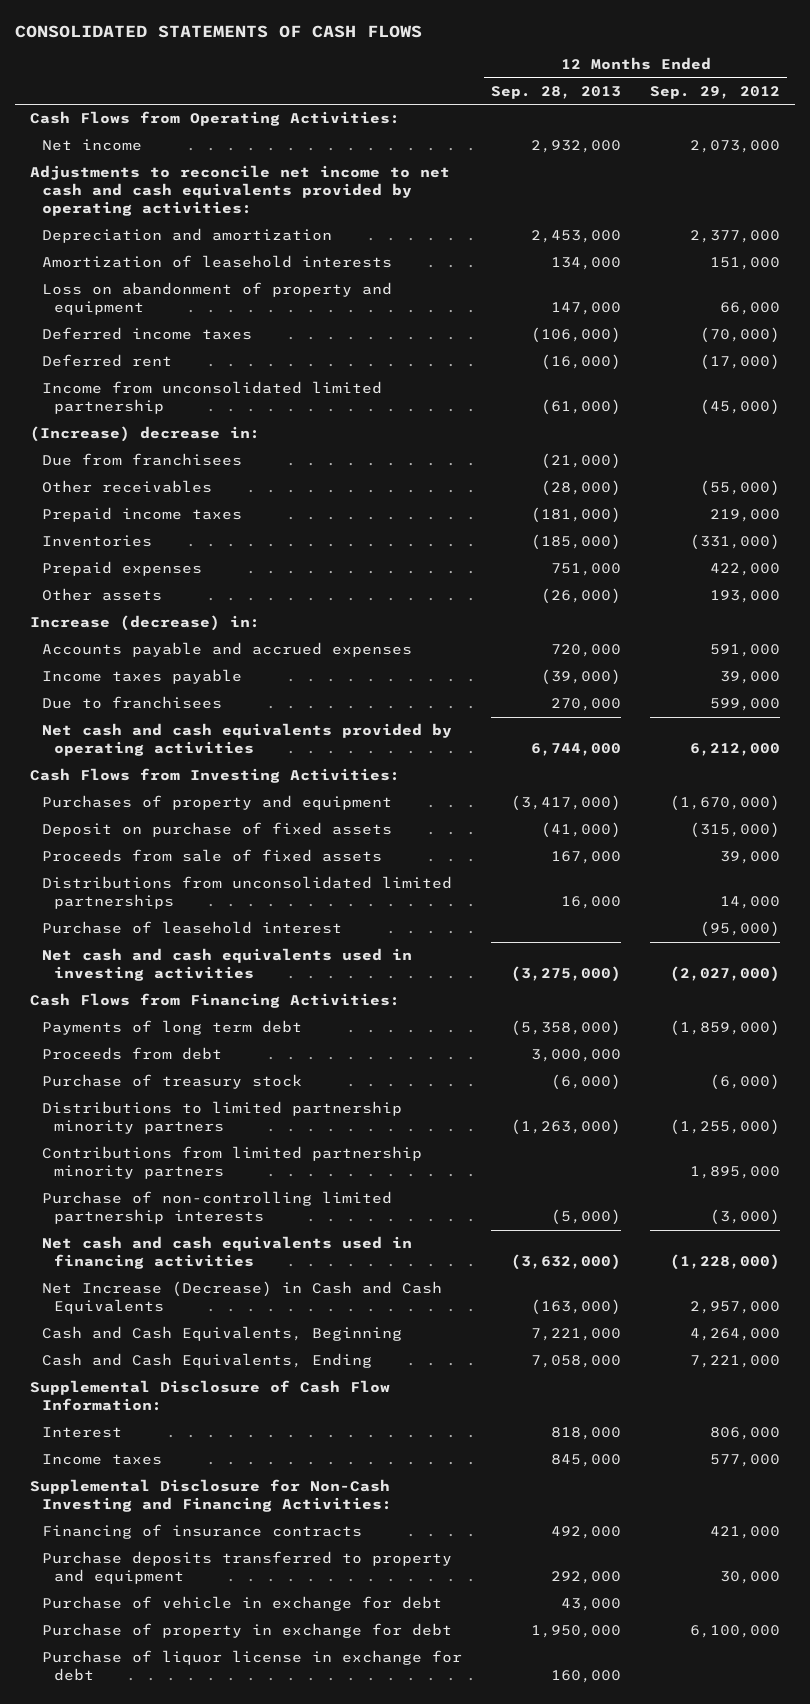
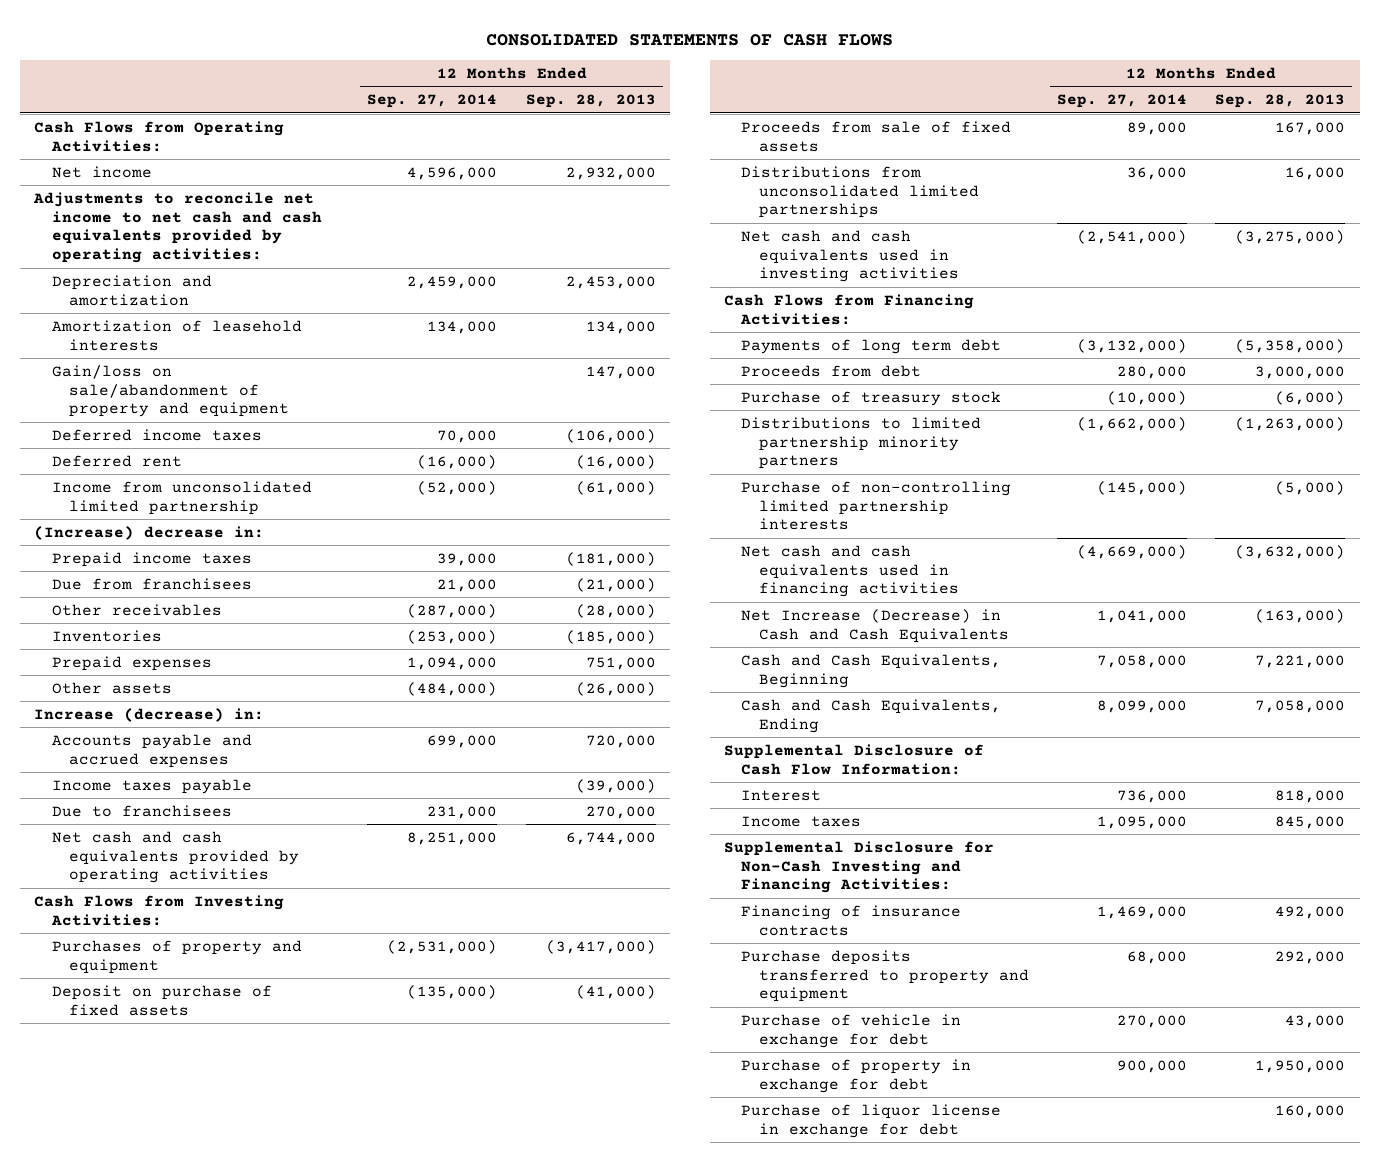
- | 12 Months Ended Sep. 28, 2013 | 12 Months Ended Sep. 29, 2012
+ | 12 Months Ended Sep. 27, 2014 | 12 Months Ended Sep. 28, 2013
- Loss on abandonment of property and equipment | 147,000 | 66,000
+ Gain/loss on sale/abandonment of property and equipment | | 147,000
moved up: Prepaid income taxes | 39,000 | (181,000)
- Purchase of leasehold interest | | (95,000)
- Contributions from limited partnership minority partners | | 1,895,000

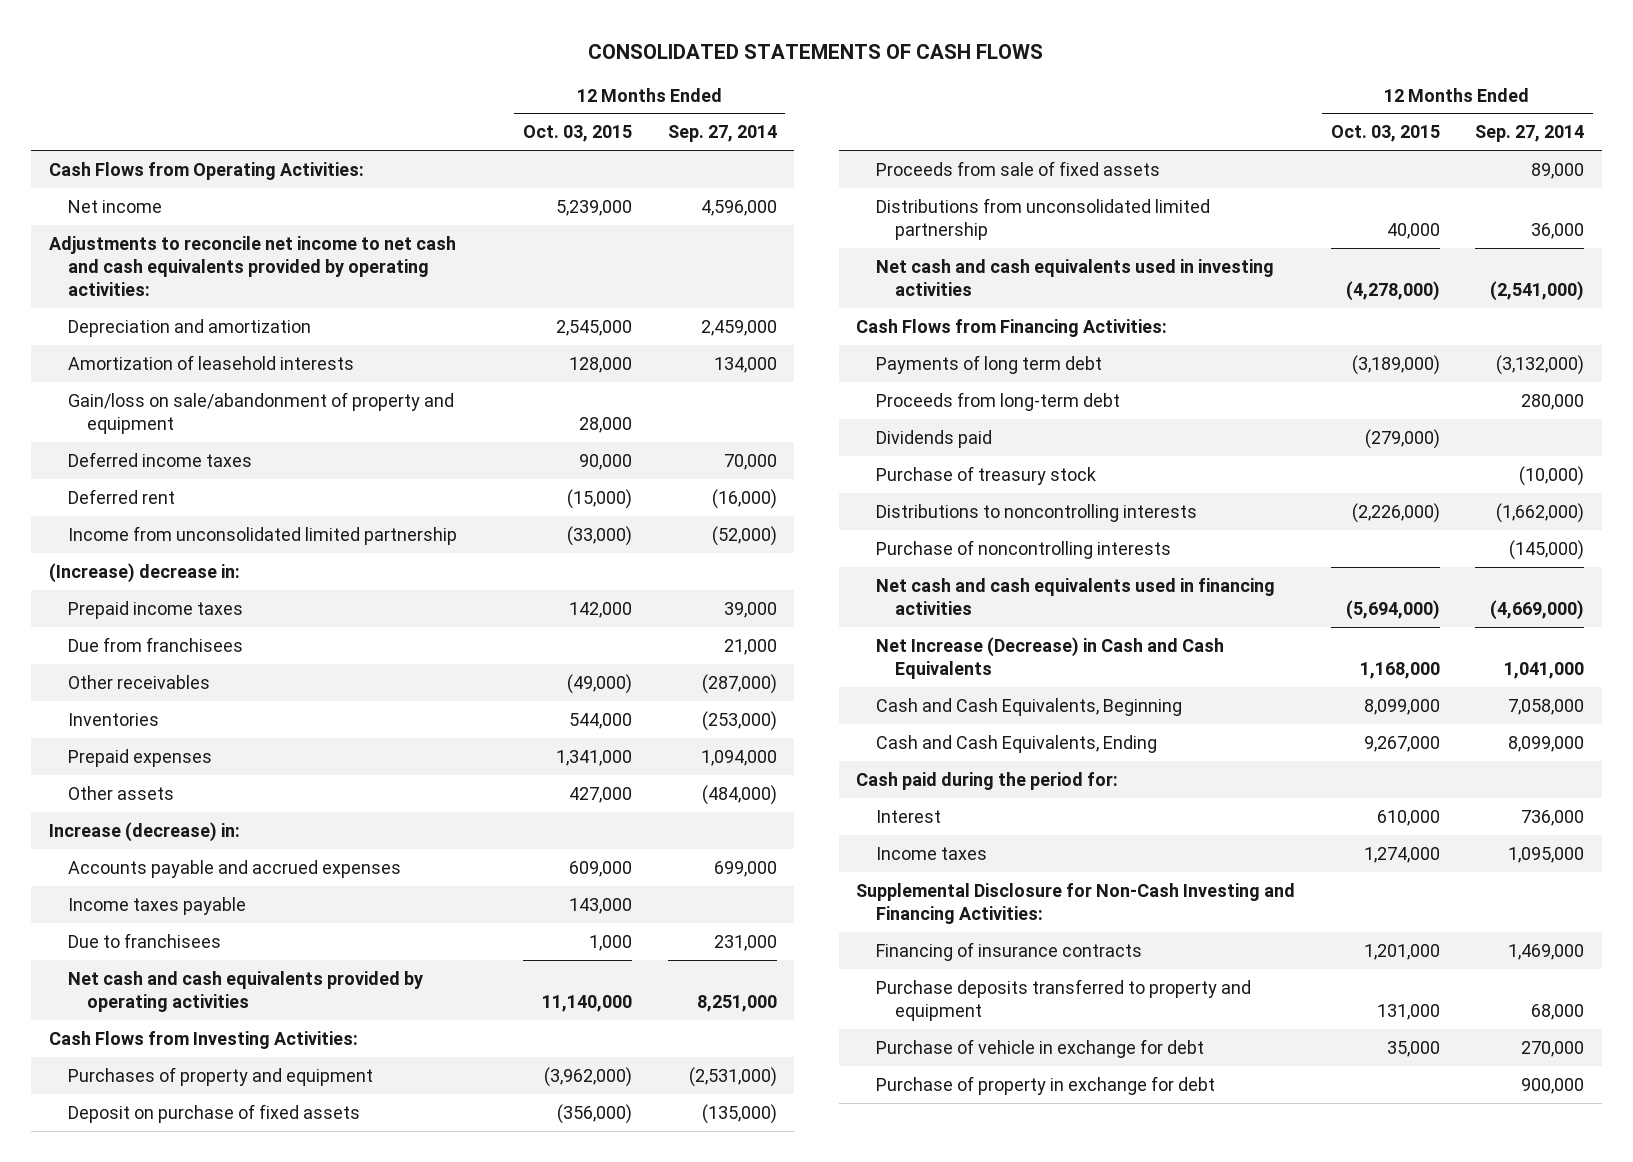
- | 12 Months Ended Sep. 27, 2014 | 12 Months Ended Sep. 28, 2013
+ | 12 Months Ended Oct. 03, 2015 | 12 Months Ended Sep. 27, 2014
- Distributions from unconsolidated limited partnerships | 36,000 | 16,000
+ Distributions from unconsolidated limited partnership | 40,000 | 36,000
- Proceeds from debt | 280,000 | 3,000,000
+ Proceeds from long-term debt | | 280,000
+ Dividends paid | (279,000) |
- Distributions to limited partnership minority partners | (1,662,000) | (1,263,000)
- Purchase of non-controlling limited partnership interests | (145,000) | (5,000)
+ Distributions to noncontrolling interests | (2,226,000) | (1,662,000)
+ Purchase of noncontrolling interests | | (145,000)
- Supplemental Disclosure of Cash Flow Information:
+ Cash paid during the period for:
- Purchase of liquor license in exchange for debt | | 160,000

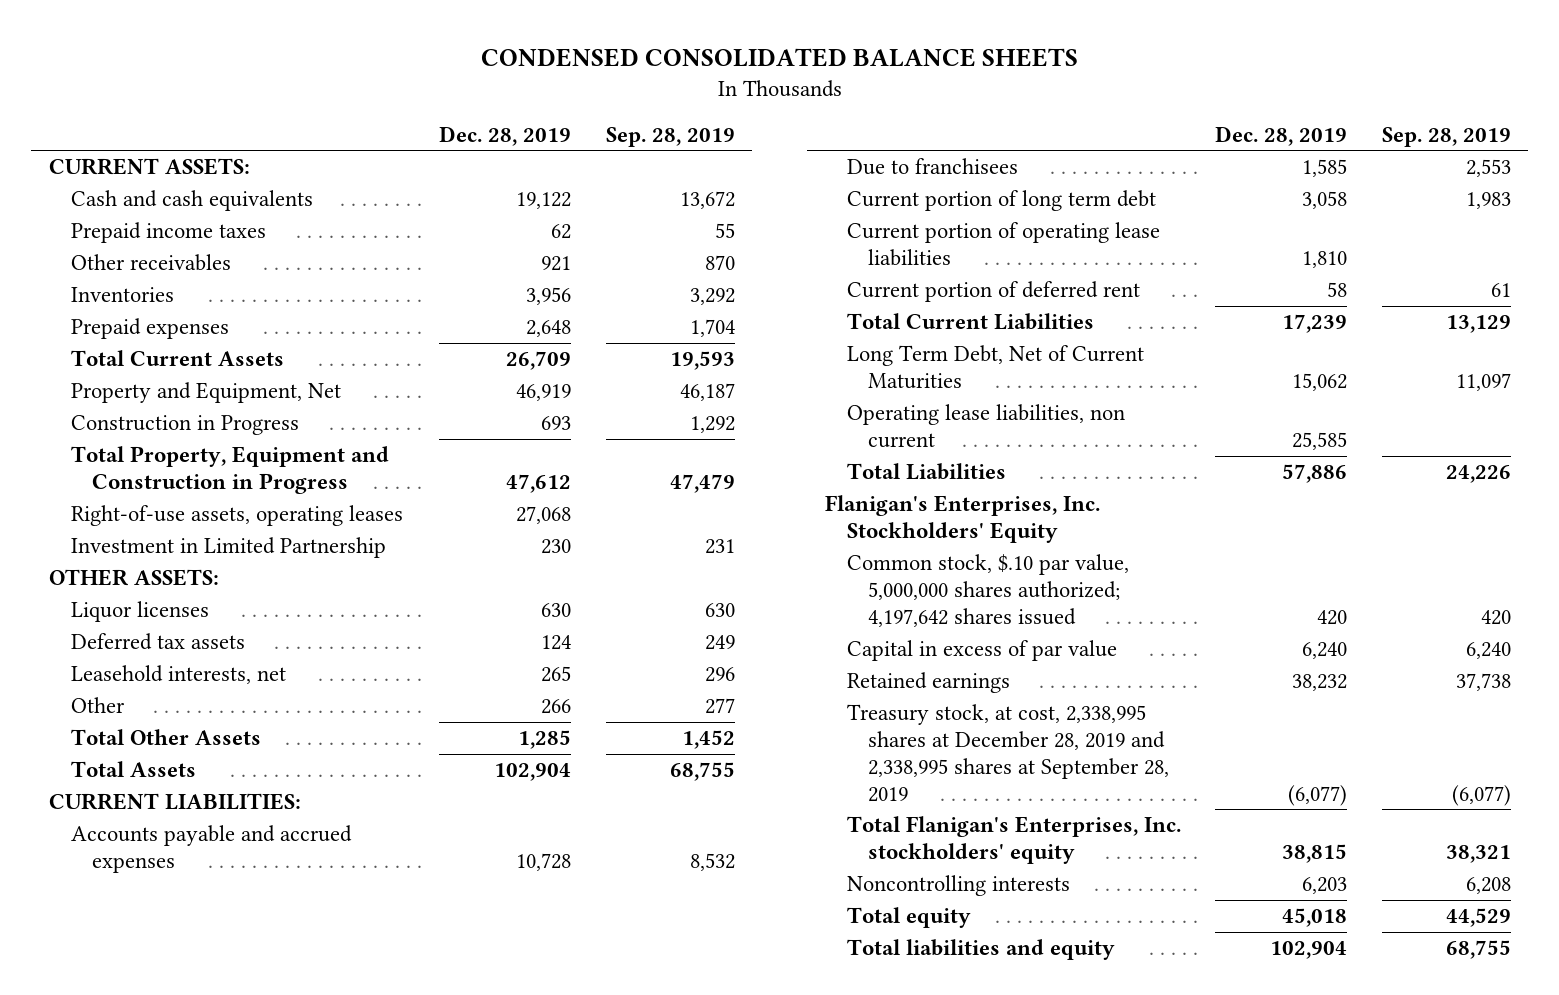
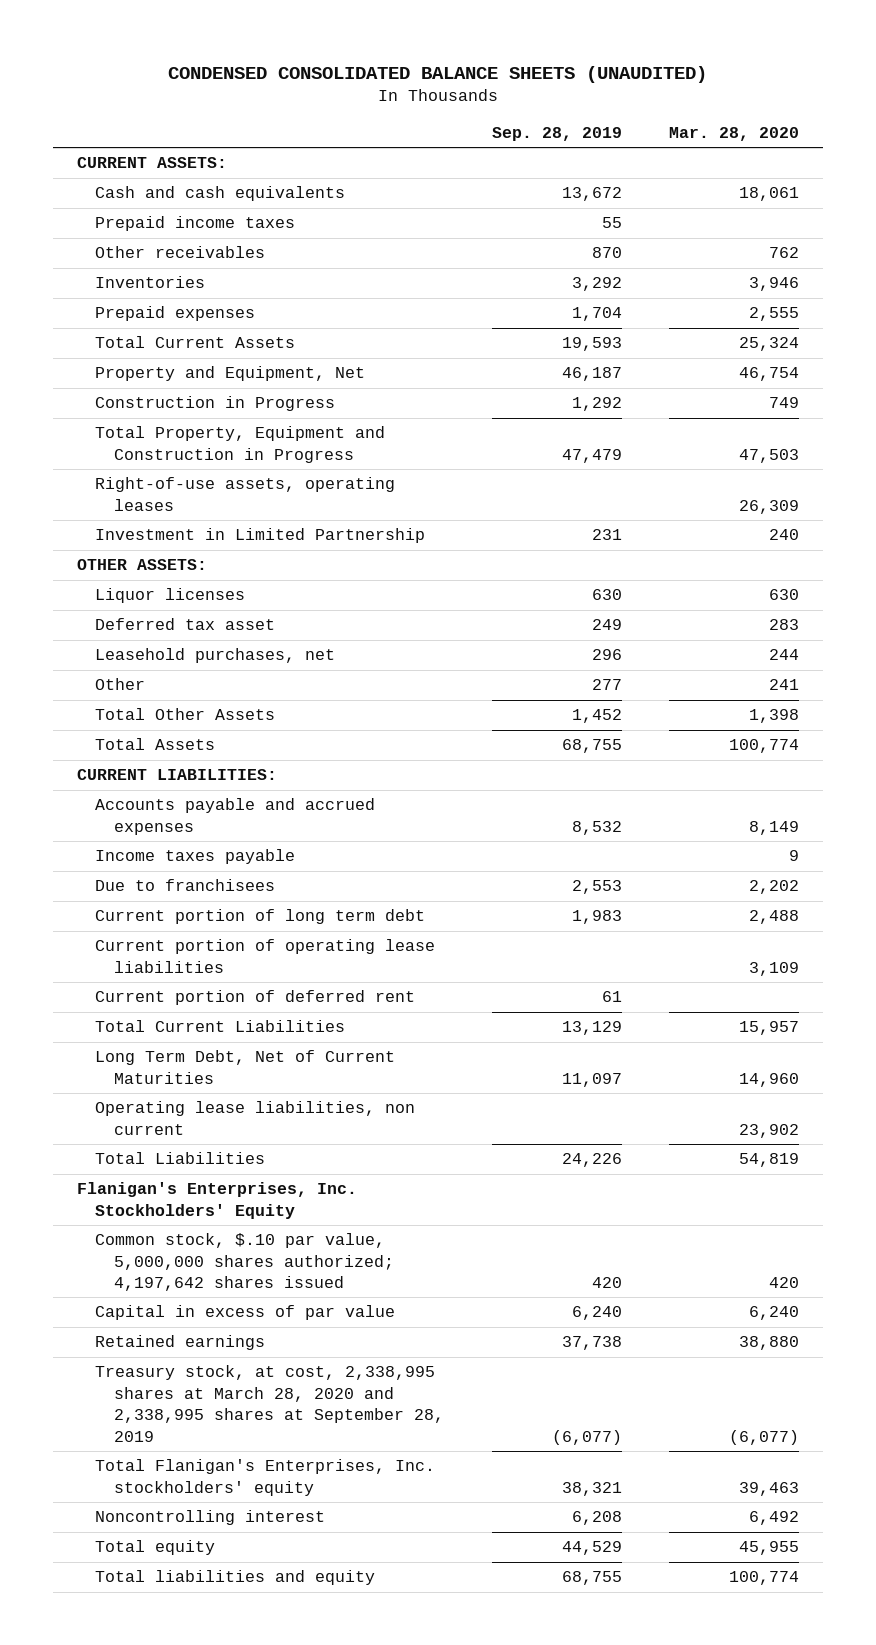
- CONDENSED CONSOLIDATED BALANCE SHEETS
+ CONDENSED CONSOLIDATED BALANCE SHEETS (UNAUDITED)
- | Dec. 28, 2019 | Sep. 28, 2019
+ | Sep. 28, 2019 | Mar. 28, 2020
- Deferred tax assets | 124 | 249
- Leasehold interests, net | 265 | 296
+ Deferred tax asset | 249 | 283
+ Leasehold purchases, net | 296 | 244
+ Income taxes payable | | 9
- Treasury stock, at cost, 2,338,995 shares at December 28, 2019 and 2,338,995 shares at September 28, 2019 | (6,077) | (6,077)
+ Treasury stock, at cost, 2,338,995 shares at March 28, 2020 and 2,338,995 shares at September 28, 2019 | (6,077) | (6,077)
- Noncontrolling interests | 6,203 | 6,208
+ Noncontrolling interest | 6,208 | 6,492

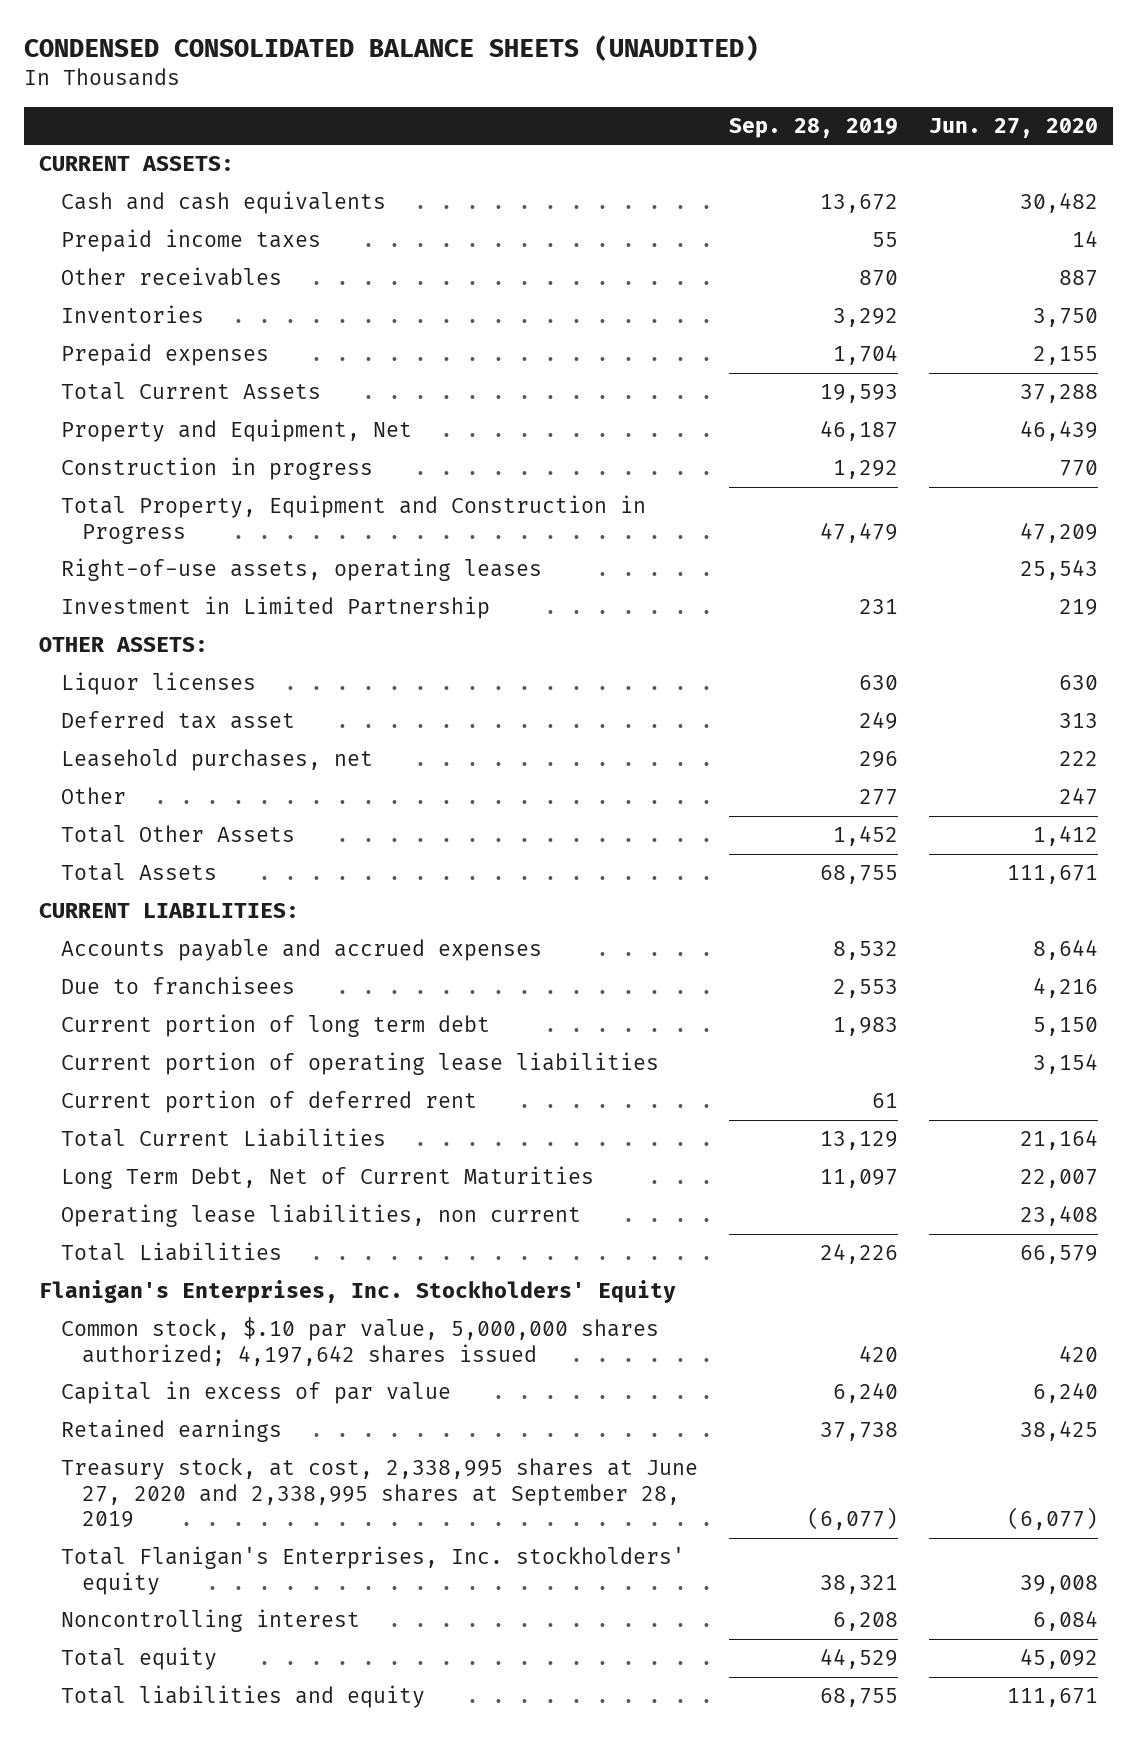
- | Sep. 28, 2019 | Mar. 28, 2020
+ | Sep. 28, 2019 | Jun. 27, 2020
- Construction in Progress | 1,292 | 749
+ Construction in progress | 1,292 | 770
- Income taxes payable | | 9
- Treasury stock, at cost, 2,338,995 shares at March 28, 2020 and 2,338,995 shares at September 28, 2019 | (6,077) | (6,077)
+ Treasury stock, at cost, 2,338,995 shares at June 27, 2020 and 2,338,995 shares at September 28, 2019 | (6,077) | (6,077)

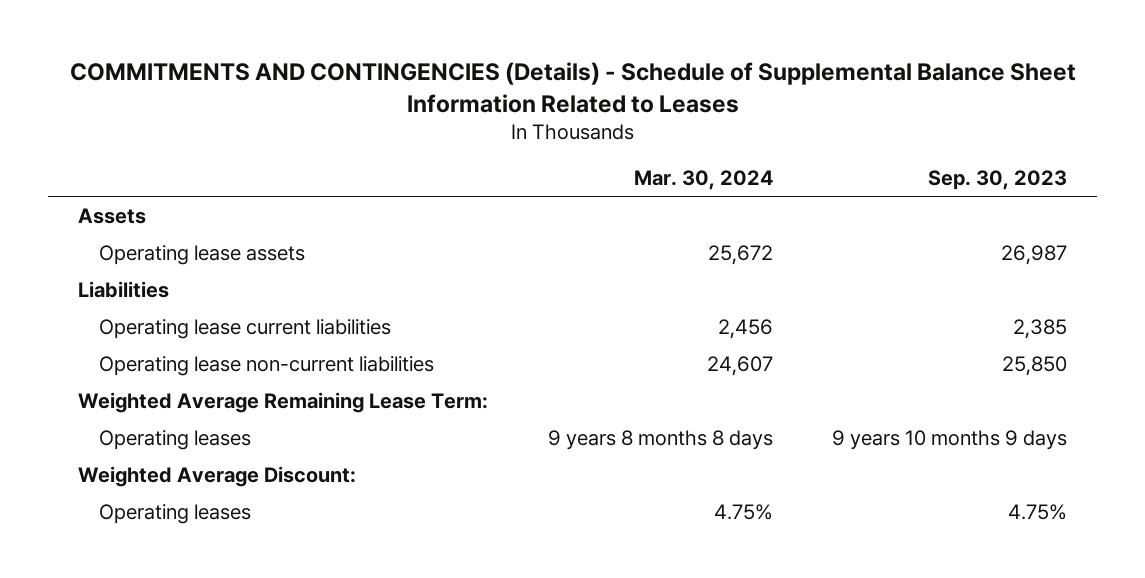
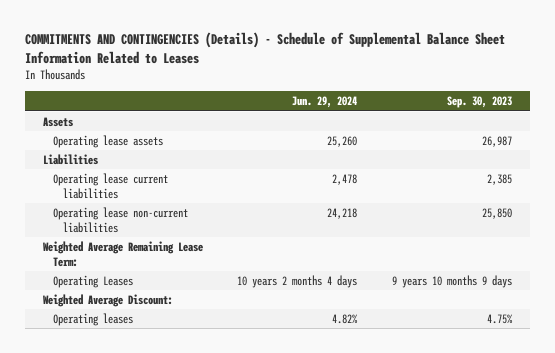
- | Mar. 30, 2024 | Sep. 30, 2023
+ | Jun. 29, 2024 | Sep. 30, 2023
- Operating leases | 9 years 8 months 8 days | 9 years 10 months 9 days
+ Operating Leases | 10 years 2 months 4 days | 9 years 10 months 9 days

